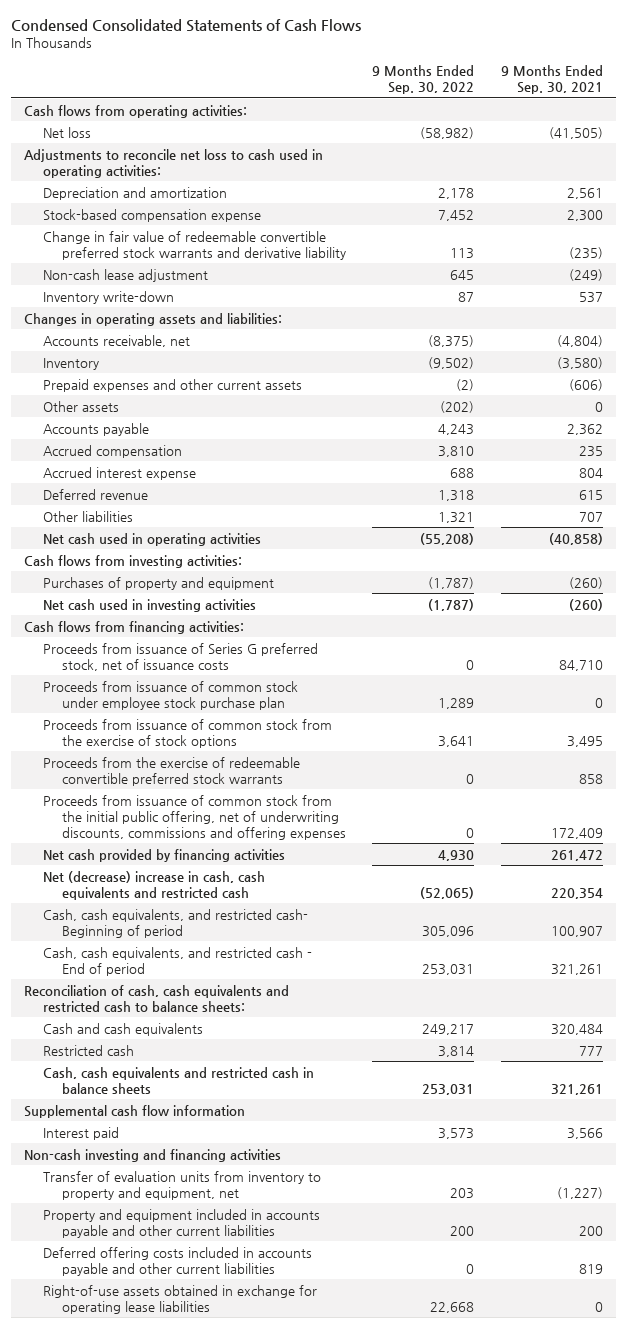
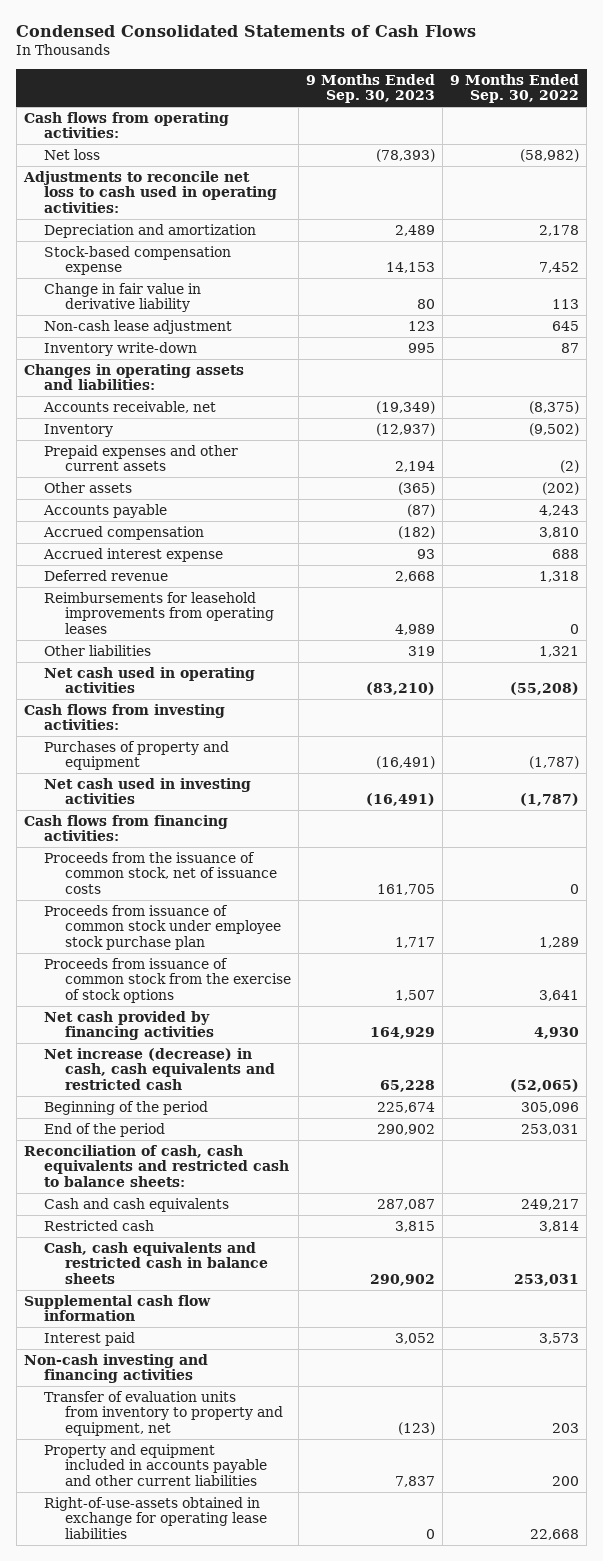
- | 9 Months Ended Sep. 30, 2022 | 9 Months Ended Sep. 30, 2021
+ | 9 Months Ended Sep. 30, 2023 | 9 Months Ended Sep. 30, 2022
- Change in fair value of redeemable convertible preferred stock warrants and derivative liability | 113 | (235)
+ Change in fair value in derivative liability | 80 | 113
+ Reimbursements for leasehold improvements from operating leases | 4,989 | 0
- Proceeds from issuance of Series G preferred stock, net of issuance costs | 0 | 84,710
+ Proceeds from the issuance of common stock, net of issuance costs | 161,705 | 0
- Proceeds from the exercise of redeemable convertible preferred stock warrants | 0 | 858
- Proceeds from issuance of common stock from the initial public offering, net of underwriting discounts, commissions and offering expenses | 0 | 172,409
- Net (decrease) increase in cash, cash equivalents and restricted cash | (52,065) | 220,354
- Cash, cash equivalents, and restricted cash- Beginning of period | 305,096 | 100,907
- Cash, cash equivalents, and restricted cash - End of period | 253,031 | 321,261
+ Net increase (decrease) in cash, cash equivalents and restricted cash | 65,228 | (52,065)
+ Beginning of the period | 225,674 | 305,096
+ End of the period | 290,902 | 253,031
- Deferred offering costs included in accounts payable and other current liabilities | 0 | 819
- Right-of-use assets obtained in exchange for operating lease liabilities | 22,668 | 0
+ Right-of-use-assets obtained in exchange for operating lease liabilities | 0 | 22,668

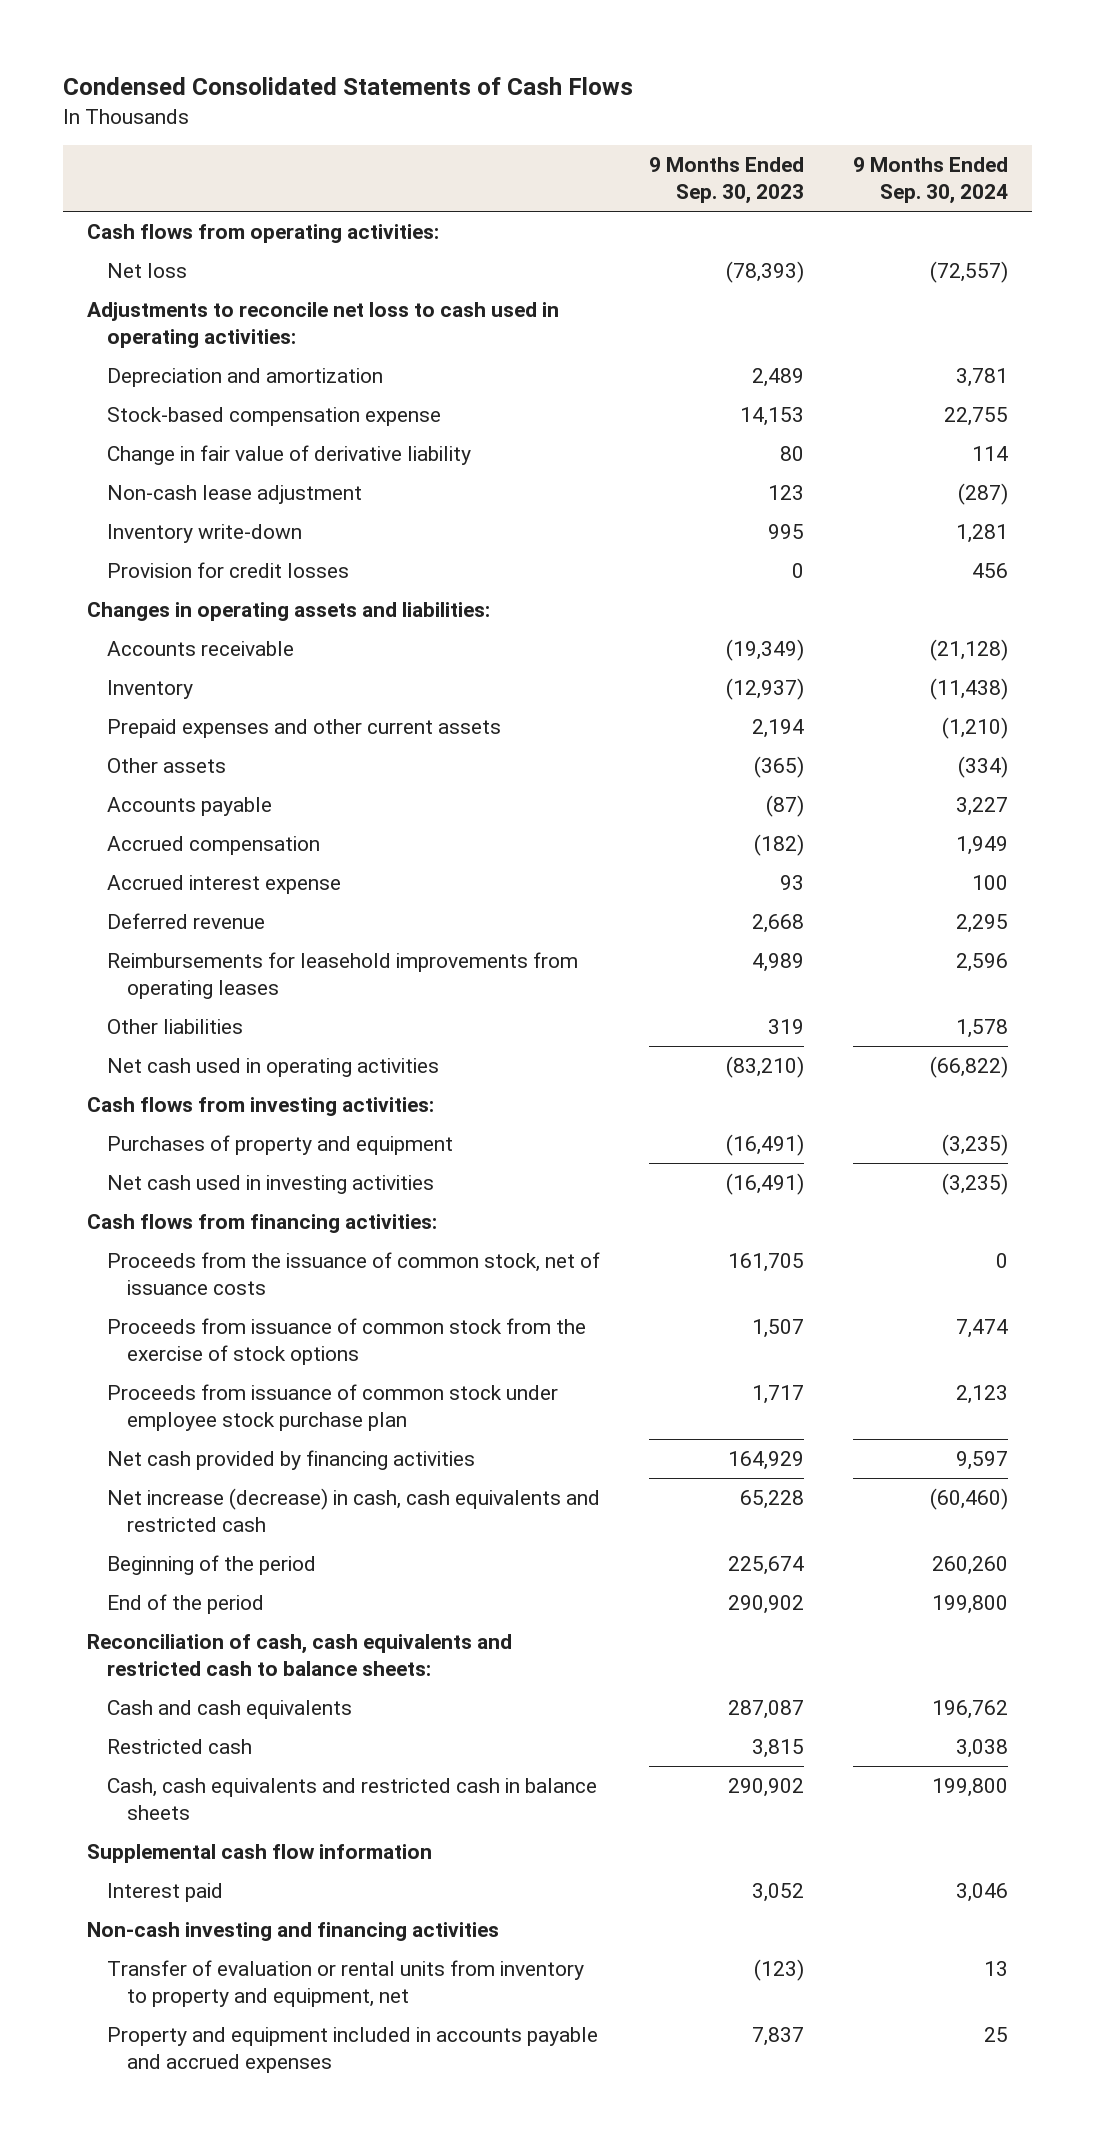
- | 9 Months Ended Sep. 30, 2023 | 9 Months Ended Sep. 30, 2022
+ | 9 Months Ended Sep. 30, 2023 | 9 Months Ended Sep. 30, 2024
- Change in fair value in derivative liability | 80 | 113
+ Change in fair value of derivative liability | 80 | 114
+ Provision for credit losses | 0 | 456
- Accounts receivable, net | (19,349) | (8,375)
+ Accounts receivable | (19,349) | (21,128)
moved down: Proceeds from issuance of common stock under employee stock purchase plan | 1,717 | 2,123
- Transfer of evaluation units from inventory to property and equipment, net | (123) | 203
- Property and equipment included in accounts payable and other current liabilities | 7,837 | 200
- Right-of-use-assets obtained in exchange for operating lease liabilities | 0 | 22,668
+ Transfer of evaluation or rental units from inventory to property and equipment, net | (123) | 13
+ Property and equipment included in accounts payable and accrued expenses | 7,837 | 25

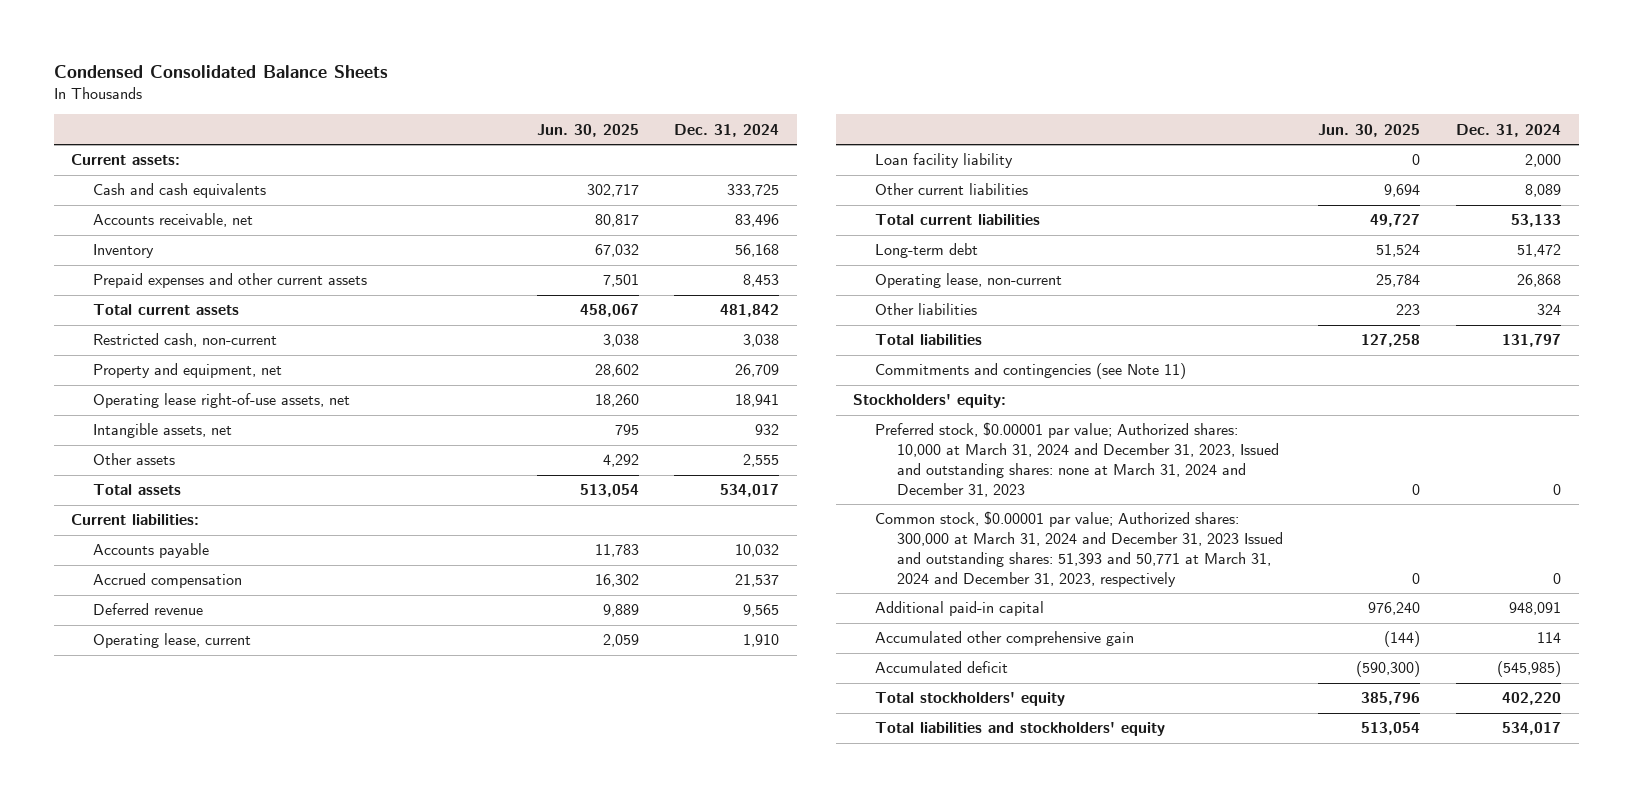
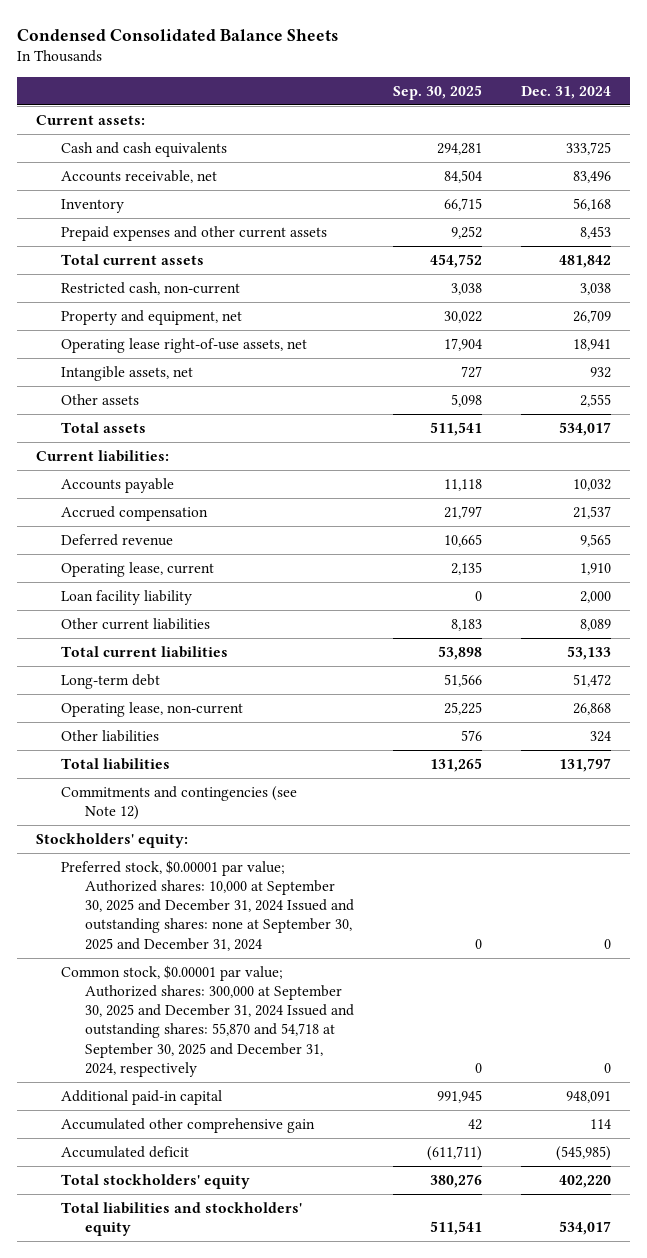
- | Jun. 30, 2025 | Dec. 31, 2024
+ | Sep. 30, 2025 | Dec. 31, 2024
- Commitments and contingencies (see Note 11)
+ Commitments and contingencies (see Note 12)
- Preferred stock, $0.00001 par value; Authorized shares: 10,000 at March 31, 2024 and December 31, 2023, Issued and outstanding shares: none at March 31, 2024 and December 31, 2023 | 0 | 0
- Common stock, $0.00001 par value; Authorized shares: 300,000 at March 31, 2024 and December 31, 2023 Issued and outstanding shares: 51,393 and 50,771 at March 31, 2024 and December 31, 2023, respectively | 0 | 0
+ Preferred stock, $0.00001 par value; Authorized shares: 10,000 at September 30, 2025 and December 31, 2024 Issued and outstanding shares: none at September 30, 2025 and December 31, 2024 | 0 | 0
+ Common stock, $0.00001 par value; Authorized shares: 300,000 at September 30, 2025 and December 31, 2024 Issued and outstanding shares: 55,870 and 54,718 at September 30, 2025 and December 31, 2024, respectively | 0 | 0

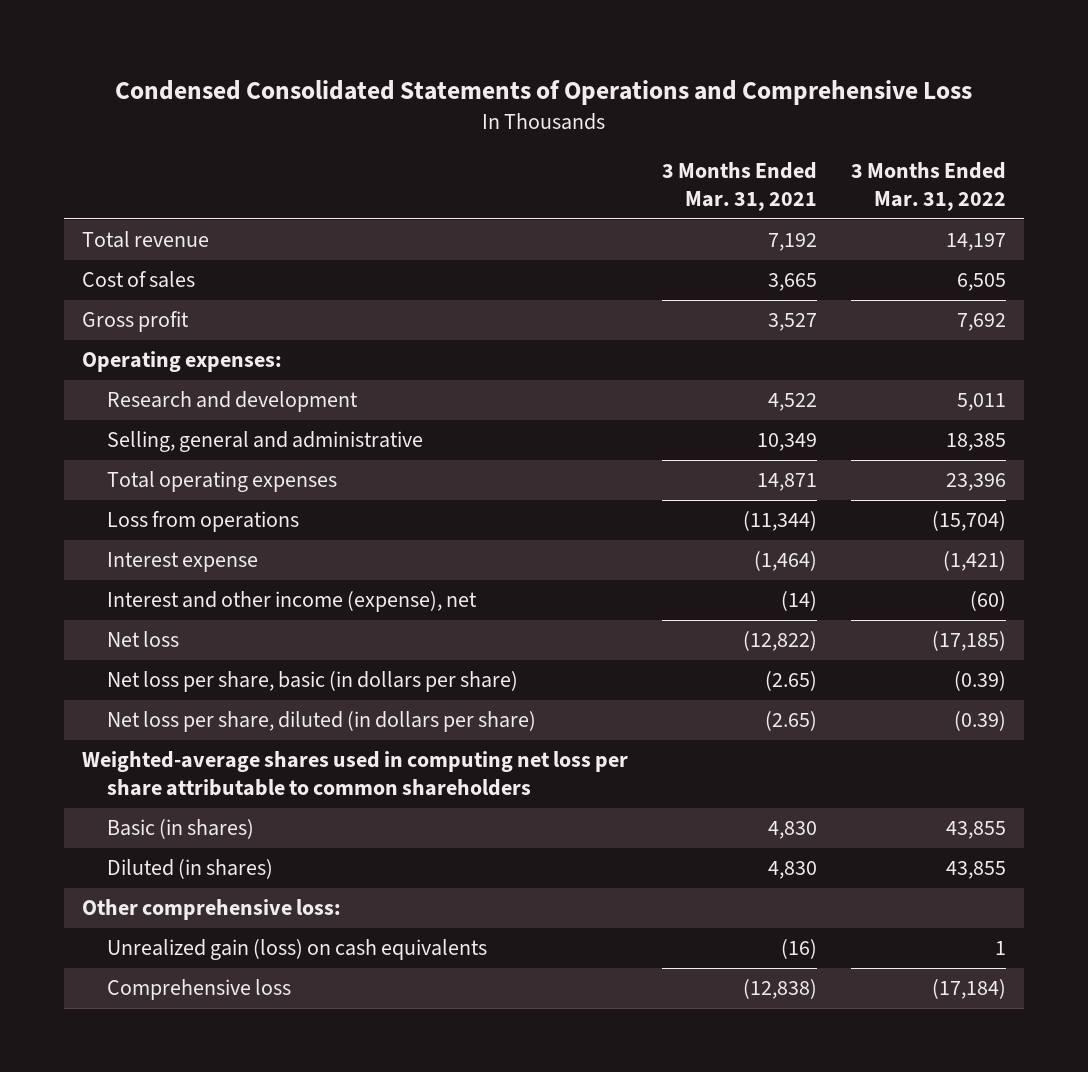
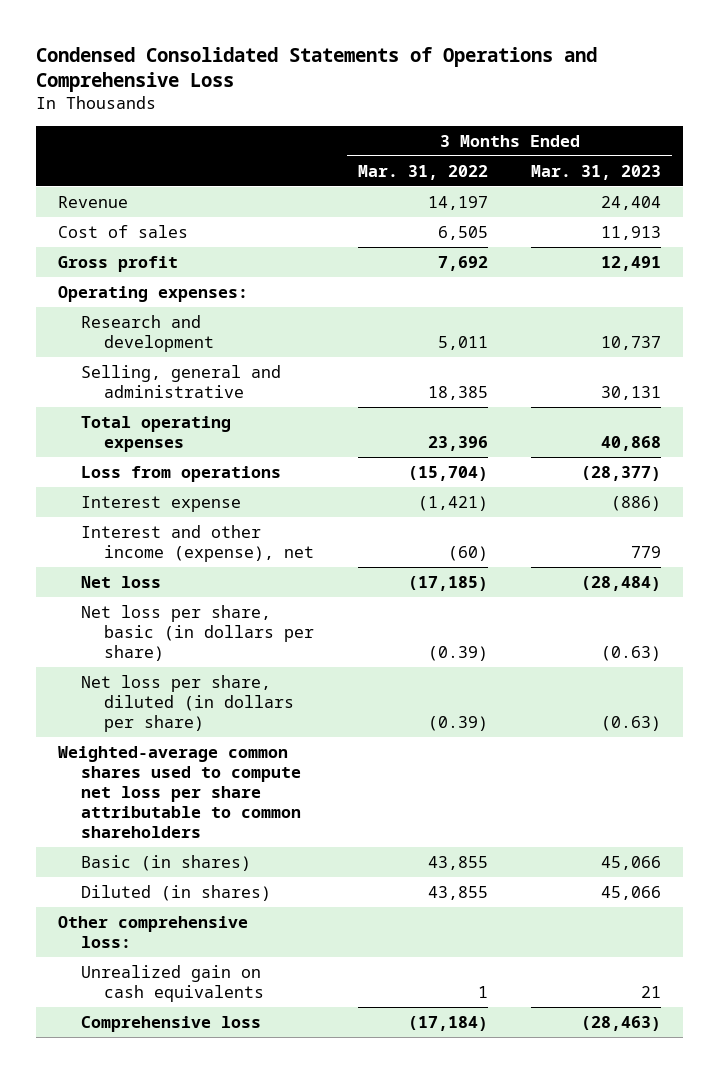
- | 3 Months Ended Mar. 31, 2021 | 3 Months Ended Mar. 31, 2022
+ | 3 Months Ended Mar. 31, 2022 | 3 Months Ended Mar. 31, 2023
- Total revenue | 7,192 | 14,197
+ Revenue | 14,197 | 24,404
- Weighted-average shares used in computing net loss per share attributable to common shareholders
+ Weighted-average common shares used to compute net loss per share attributable to common shareholders
- Unrealized gain (loss) on cash equivalents | (16) | 1
+ Unrealized gain on cash equivalents | 1 | 21

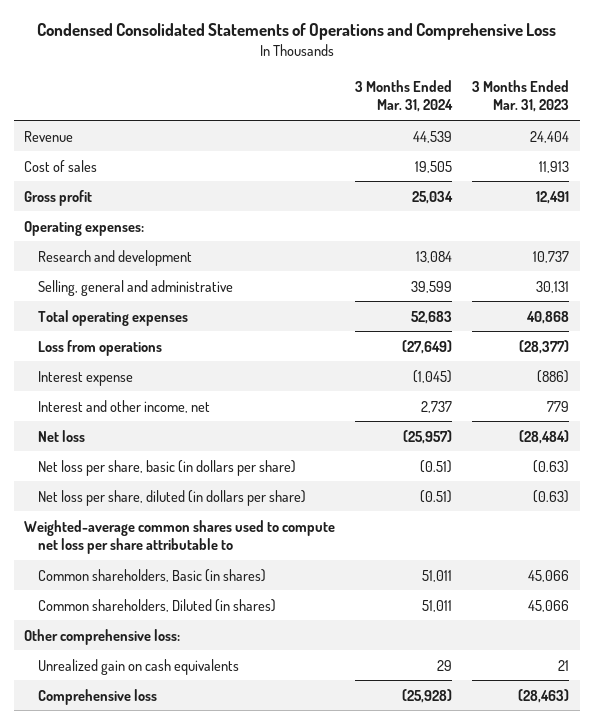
- | 3 Months Ended Mar. 31, 2022 | 3 Months Ended Mar. 31, 2023
+ | 3 Months Ended Mar. 31, 2024 | 3 Months Ended Mar. 31, 2023
- Interest and other income (expense), net | (60) | 779
+ Interest and other income, net | 2,737 | 779
- Weighted-average common shares used to compute net loss per share attributable to common shareholders
- Basic (in shares) | 43,855 | 45,066
- Diluted (in shares) | 43,855 | 45,066
+ Weighted-average common shares used to compute net loss per share attributable to
+ Common shareholders, Basic (in shares) | 51,011 | 45,066
+ Common shareholders, Diluted (in shares) | 51,011 | 45,066

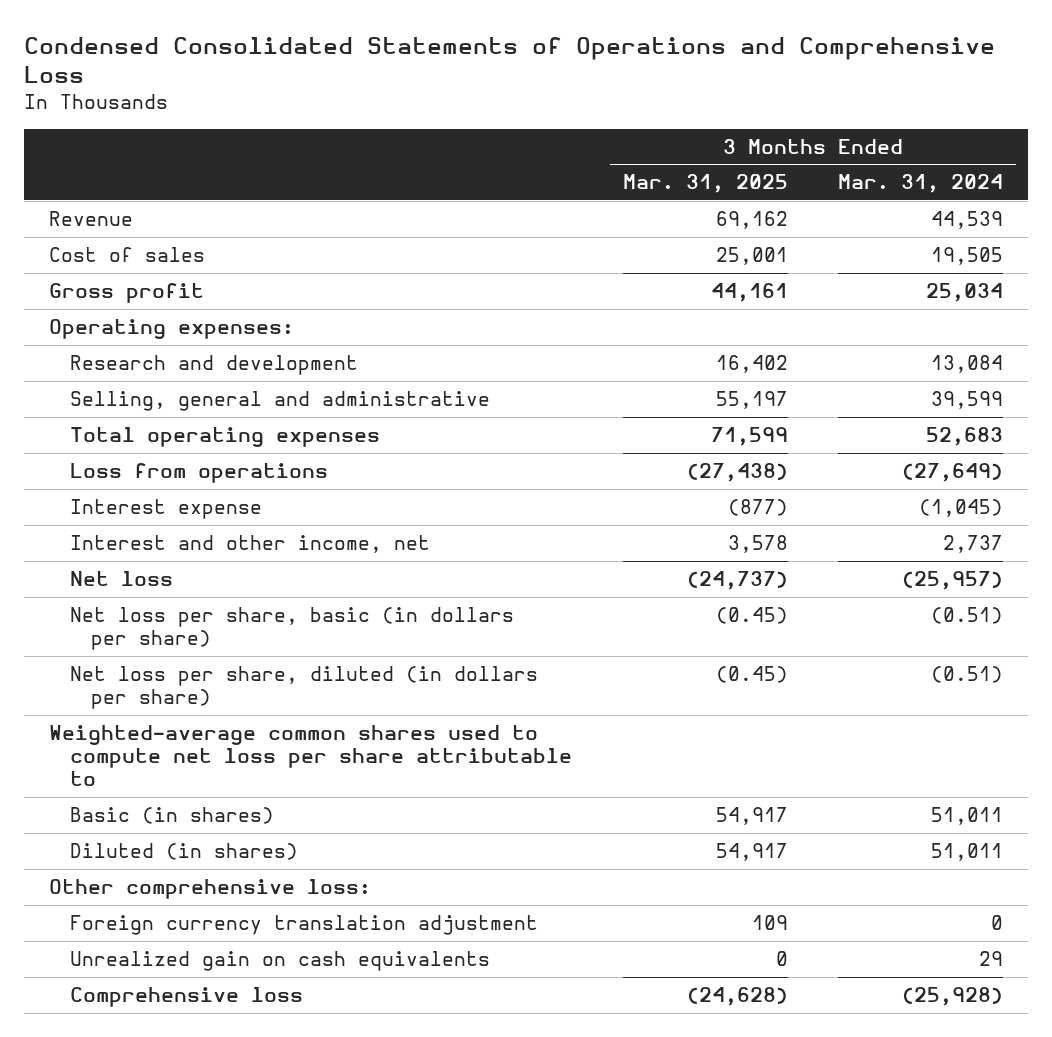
- | 3 Months Ended Mar. 31, 2024 | 3 Months Ended Mar. 31, 2023
+ | 3 Months Ended Mar. 31, 2025 | 3 Months Ended Mar. 31, 2024
- Common shareholders, Basic (in shares) | 51,011 | 45,066
- Common shareholders, Diluted (in shares) | 51,011 | 45,066
+ Basic (in shares) | 54,917 | 51,011
+ Diluted (in shares) | 54,917 | 51,011
+ Foreign currency translation adjustment | 109 | 0

